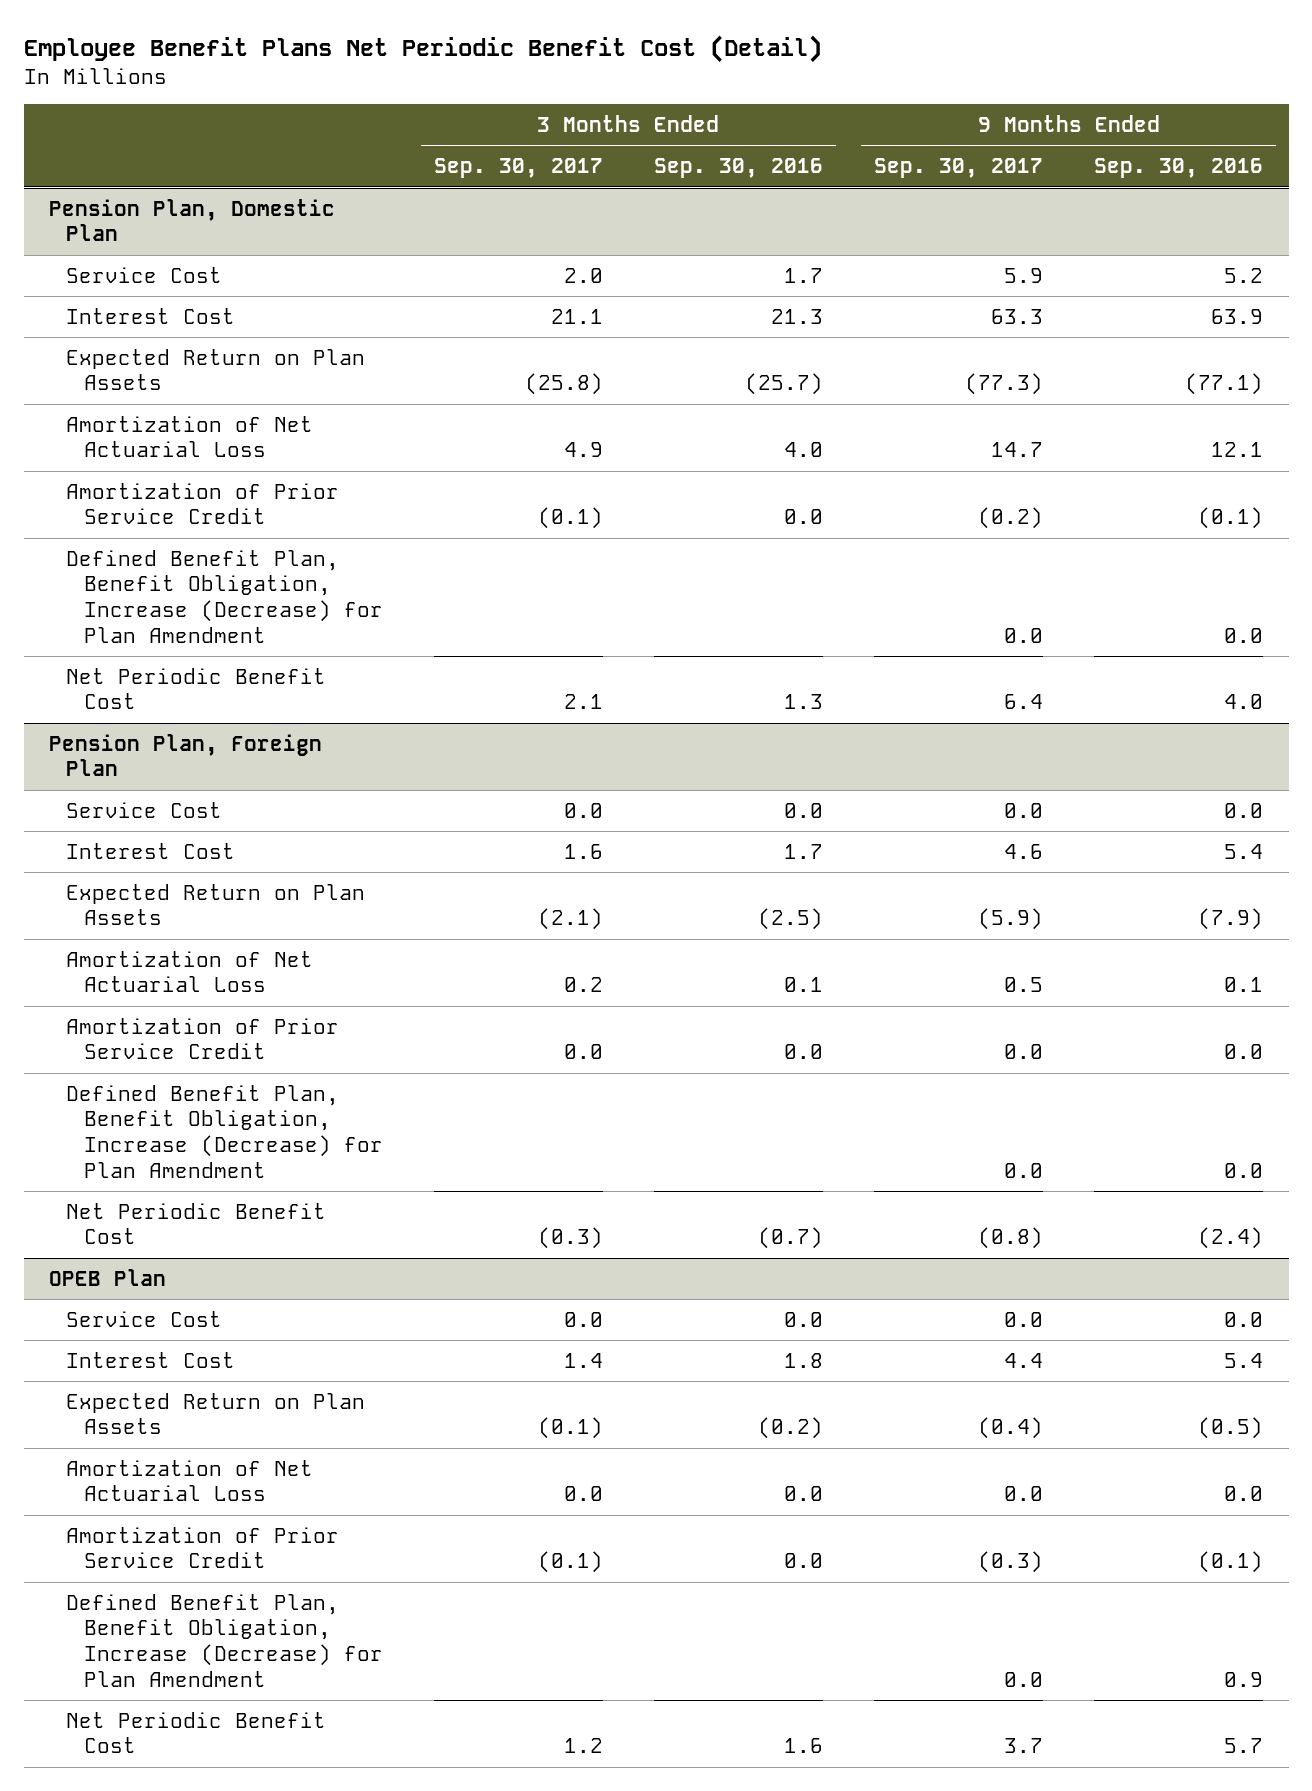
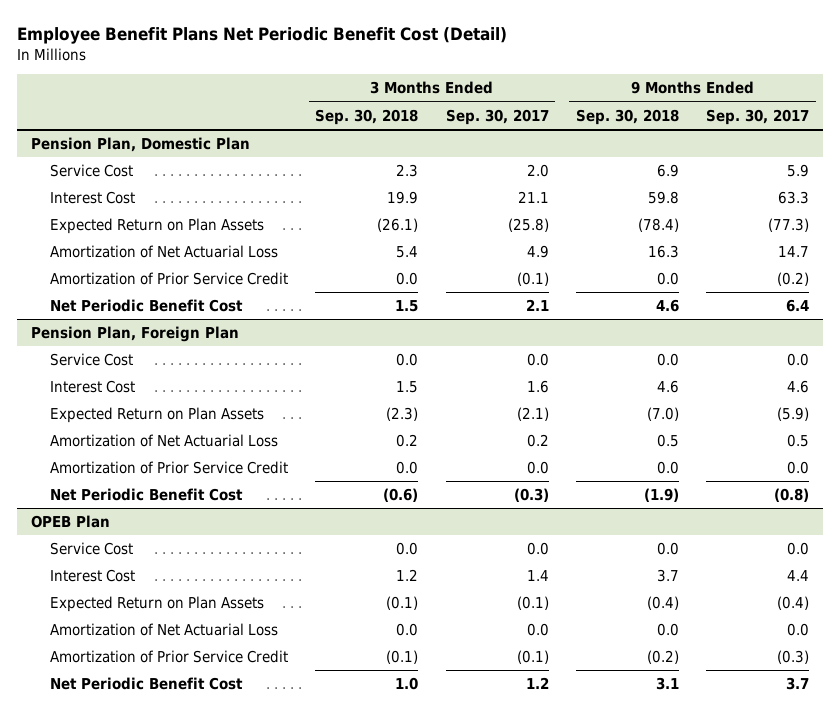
- | 3 Months Ended Sep. 30, 2017 | 3 Months Ended Sep. 30, 2016 | 9 Months Ended Sep. 30, 2017 | 9 Months Ended Sep. 30, 2016
+ | 3 Months Ended Sep. 30, 2018 | 3 Months Ended Sep. 30, 2017 | 9 Months Ended Sep. 30, 2018 | 9 Months Ended Sep. 30, 2017
@ Pension Plan, Domestic Plan
- Defined Benefit Plan, Benefit Obligation, Increase (Decrease) for Plan Amendment | | | 0.0 | 0.0
@ Pension Plan, Foreign Plan
- Defined Benefit Plan, Benefit Obligation, Increase (Decrease) for Plan Amendment | | | 0.0 | 0.0
@ OPEB Plan
- Defined Benefit Plan, Benefit Obligation, Increase (Decrease) for Plan Amendment | | | 0.0 | 0.9

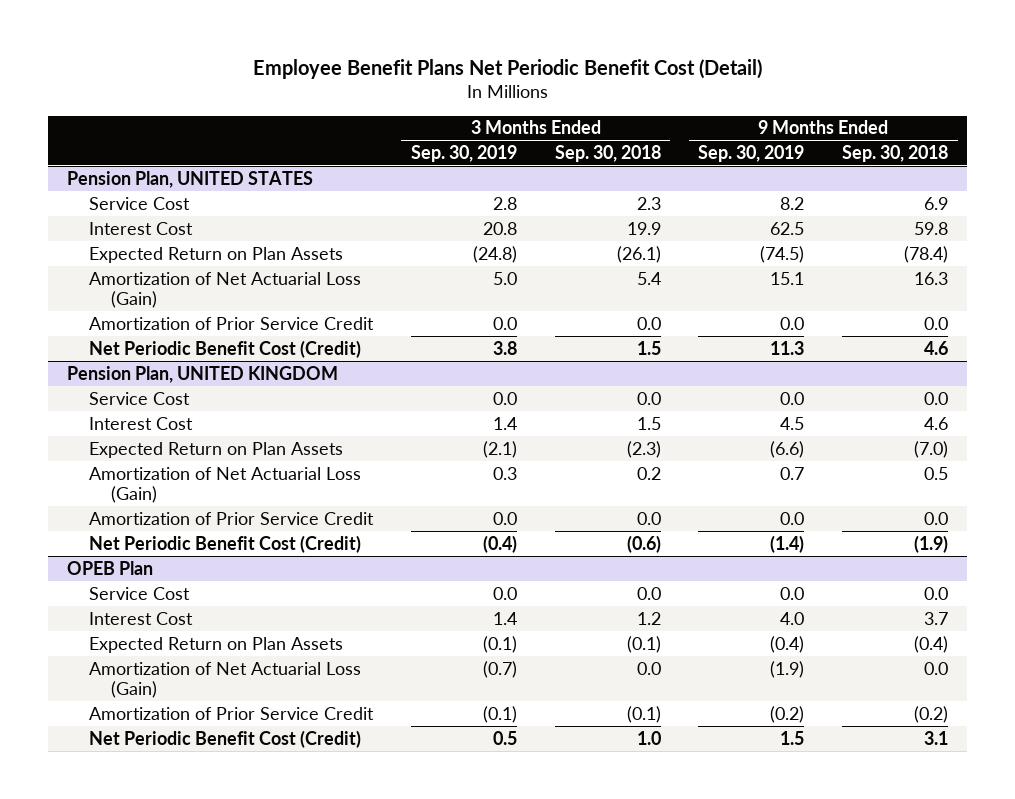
- | 3 Months Ended Sep. 30, 2018 | 3 Months Ended Sep. 30, 2017 | 9 Months Ended Sep. 30, 2018 | 9 Months Ended Sep. 30, 2017
+ | 3 Months Ended Sep. 30, 2019 | 3 Months Ended Sep. 30, 2018 | 9 Months Ended Sep. 30, 2019 | 9 Months Ended Sep. 30, 2018
- Pension Plan, Domestic Plan
+ Pension Plan, UNITED STATES
- Amortization of Net Actuarial Loss | 5.4 | 4.9 | 16.3 | 14.7
+ Amortization of Net Actuarial Loss (Gain) | 5.0 | 5.4 | 15.1 | 16.3
- Net Periodic Benefit Cost | 1.5 | 2.1 | 4.6 | 6.4
- Pension Plan, Foreign Plan
+ Net Periodic Benefit Cost (Credit) | 3.8 | 1.5 | 11.3 | 4.6
+ Pension Plan, UNITED KINGDOM
- Amortization of Net Actuarial Loss | 0.2 | 0.2 | 0.5 | 0.5
+ Amortization of Net Actuarial Loss (Gain) | 0.3 | 0.2 | 0.7 | 0.5
- Net Periodic Benefit Cost | (0.6) | (0.3) | (1.9) | (0.8)
+ Net Periodic Benefit Cost (Credit) | (0.4) | (0.6) | (1.4) | (1.9)
@ OPEB Plan
- Amortization of Net Actuarial Loss | 0.0 | 0.0 | 0.0 | 0.0
+ Amortization of Net Actuarial Loss (Gain) | (0.7) | 0.0 | (1.9) | 0.0
- Net Periodic Benefit Cost | 1.0 | 1.2 | 3.1 | 3.7
+ Net Periodic Benefit Cost (Credit) | 0.5 | 1.0 | 1.5 | 3.1

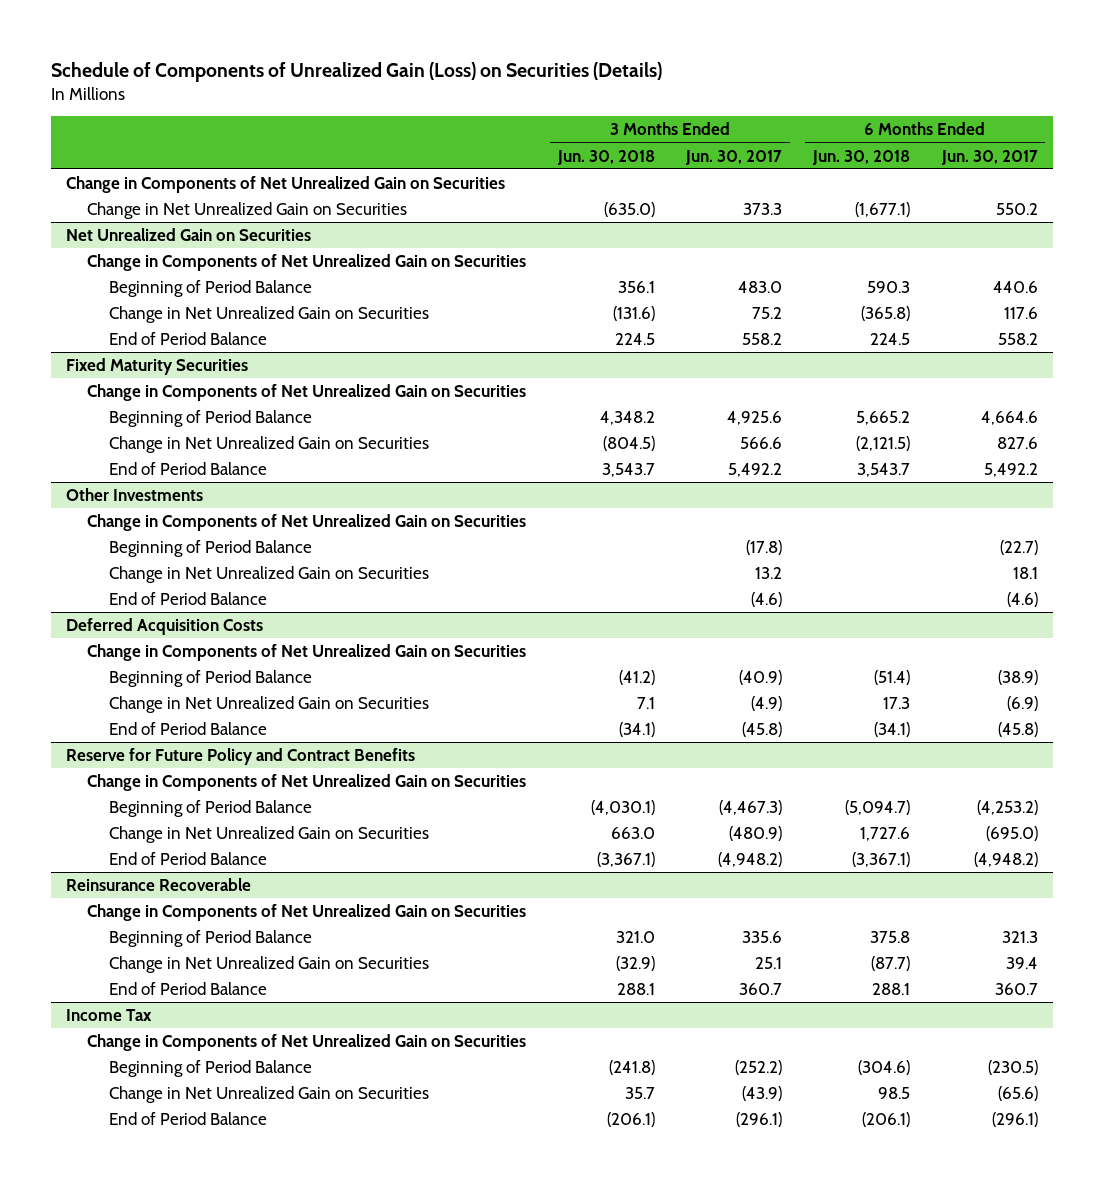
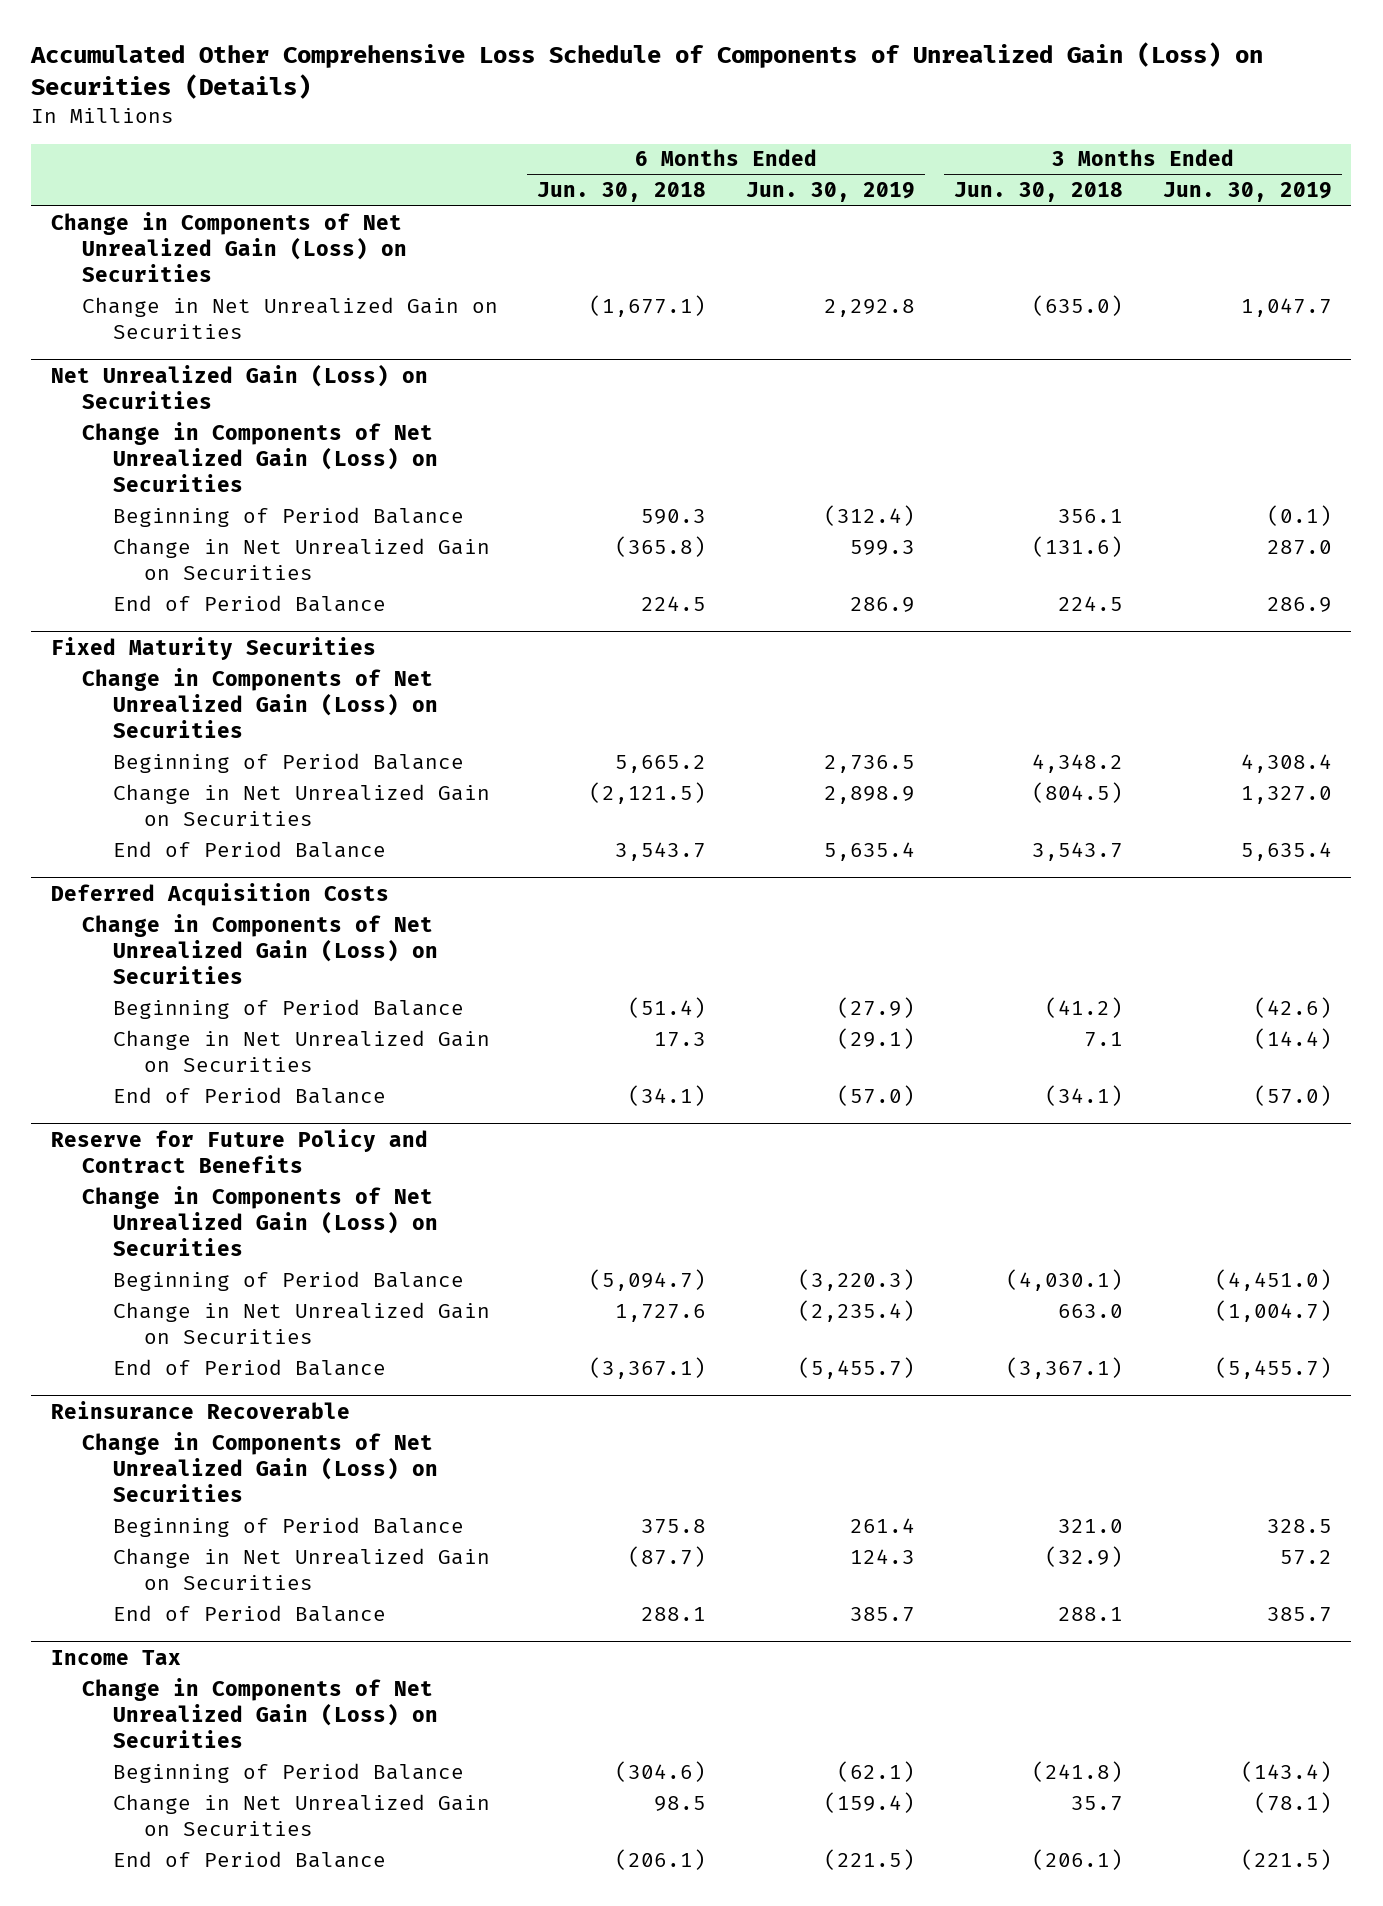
- Schedule of Components of Unrealized Gain (Loss) on Securities (Details)
+ Accumulated Other Comprehensive Loss Schedule of Components of Unrealized Gain (Loss) on Securities (Details)
- | 3 Months Ended Jun. 30, 2018 | 3 Months Ended Jun. 30, 2017 | 6 Months Ended Jun. 30, 2018 | 6 Months Ended Jun. 30, 2017
+ | 6 Months Ended Jun. 30, 2018 | 6 Months Ended Jun. 30, 2019 | 3 Months Ended Jun. 30, 2018 | 3 Months Ended Jun. 30, 2019
- Change in Components of Net Unrealized Gain on Securities
+ Change in Components of Net Unrealized Gain (Loss) on Securities
- Net Unrealized Gain on Securities
- Change in Components of Net Unrealized Gain on Securities
+ Net Unrealized Gain (Loss) on Securities
+ Change in Components of Net Unrealized Gain (Loss) on Securities
@ Fixed Maturity Securities
- Change in Components of Net Unrealized Gain on Securities
+ Change in Components of Net Unrealized Gain (Loss) on Securities
- Other Investments
- Change in Components of Net Unrealized Gain on Securities
- Beginning of Period Balance | | (17.8) | | (22.7)
- Change in Net Unrealized Gain on Securities | | 13.2 | | 18.1
- End of Period Balance | | (4.6) | | (4.6)
@ Deferred Acquisition Costs
- Change in Components of Net Unrealized Gain on Securities
+ Change in Components of Net Unrealized Gain (Loss) on Securities
@ Reserve for Future Policy and Contract Benefits
- Change in Components of Net Unrealized Gain on Securities
+ Change in Components of Net Unrealized Gain (Loss) on Securities
@ Reinsurance Recoverable
- Change in Components of Net Unrealized Gain on Securities
+ Change in Components of Net Unrealized Gain (Loss) on Securities
@ Income Tax
- Change in Components of Net Unrealized Gain on Securities
+ Change in Components of Net Unrealized Gain (Loss) on Securities

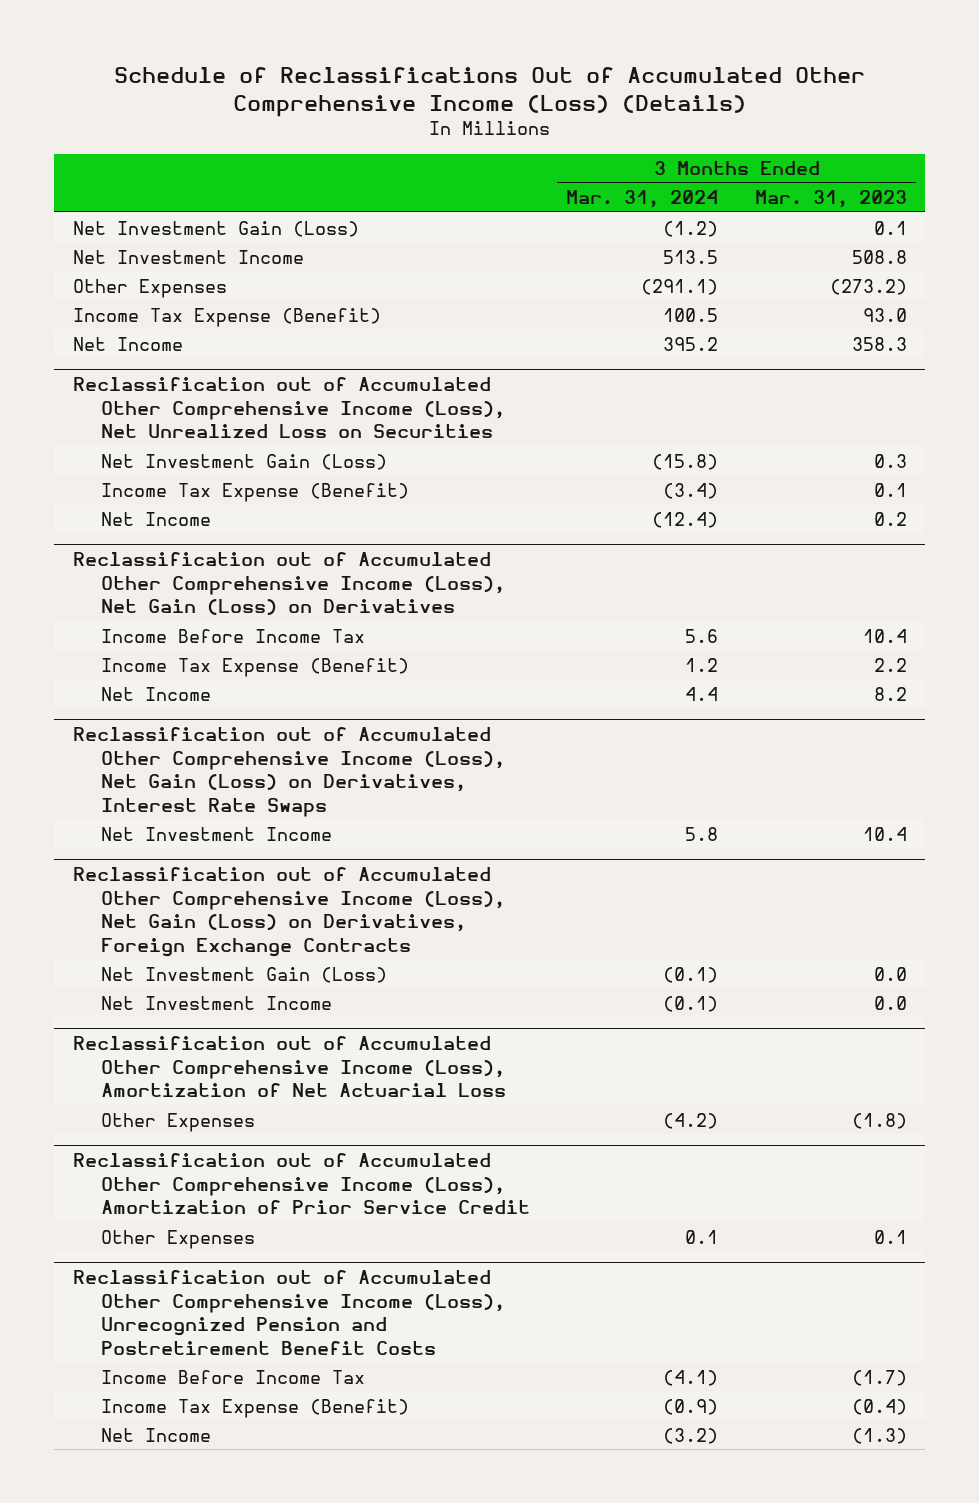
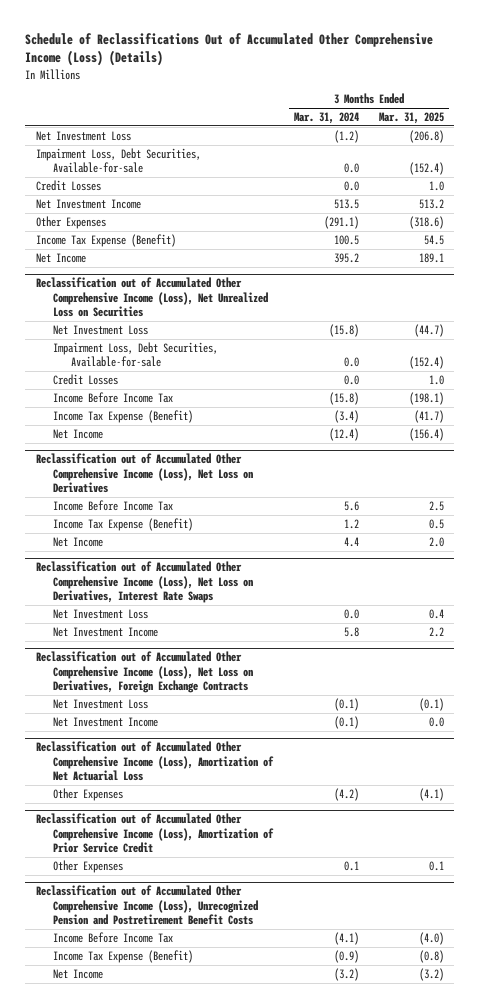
- | 3 Months Ended Mar. 31, 2024 | 3 Months Ended Mar. 31, 2023
+ | 3 Months Ended Mar. 31, 2024 | 3 Months Ended Mar. 31, 2025
- Net Investment Gain (Loss) | (1.2) | 0.1
+ Net Investment Loss | (1.2) | (206.8)
+ Impairment Loss, Debt Securities, Available-for-sale | 0.0 | (152.4)
+ Credit Losses | 0.0 | 1.0
@ Reclassification out of Accumulated Other Comprehensive Income (Loss), Net Unrealized Loss on Securities
- Net Investment Gain (Loss) | (15.8) | 0.3
+ Net Investment Loss | (15.8) | (44.7)
+ Impairment Loss, Debt Securities, Available-for-sale | 0.0 | (152.4)
+ Credit Losses | 0.0 | 1.0
+ Income Before Income Tax | (15.8) | (198.1)
- Reclassification out of Accumulated Other Comprehensive Income (Loss), Net Gain (Loss) on Derivatives
+ Reclassification out of Accumulated Other Comprehensive Income (Loss), Net Loss on Derivatives
- Reclassification out of Accumulated Other Comprehensive Income (Loss), Net Gain (Loss) on Derivatives, Interest Rate Swaps
+ Reclassification out of Accumulated Other Comprehensive Income (Loss), Net Loss on Derivatives, Interest Rate Swaps
+ Net Investment Loss | 0.0 | 0.4
- Reclassification out of Accumulated Other Comprehensive Income (Loss), Net Gain (Loss) on Derivatives, Foreign Exchange Contracts
- Net Investment Gain (Loss) | (0.1) | 0.0
+ Reclassification out of Accumulated Other Comprehensive Income (Loss), Net Loss on Derivatives, Foreign Exchange Contracts
+ Net Investment Loss | (0.1) | (0.1)

